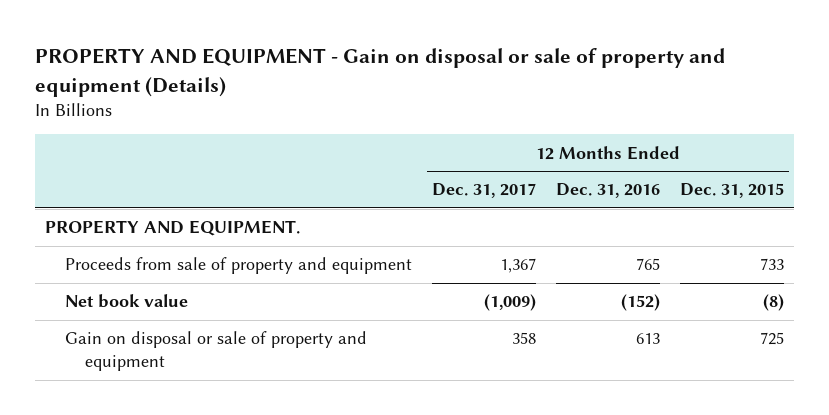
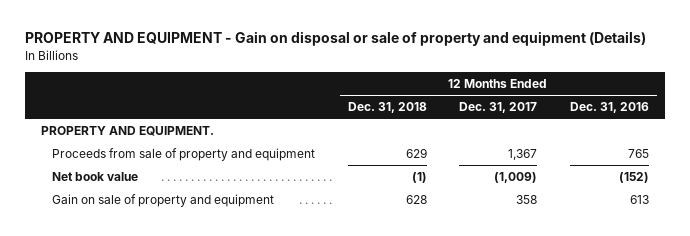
- | 12 Months Ended Dec. 31, 2017 | 12 Months Ended Dec. 31, 2016 | 12 Months Ended Dec. 31, 2015
+ | 12 Months Ended Dec. 31, 2018 | 12 Months Ended Dec. 31, 2017 | 12 Months Ended Dec. 31, 2016
- Gain on disposal or sale of property and equipment | 358 | 613 | 725
+ Gain on sale of property and equipment | 628 | 358 | 613

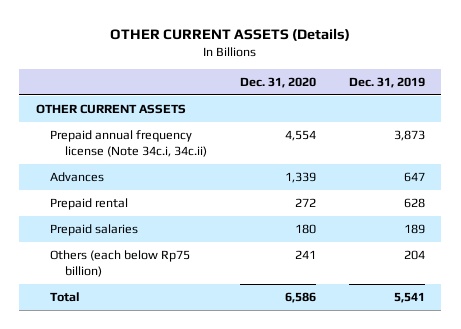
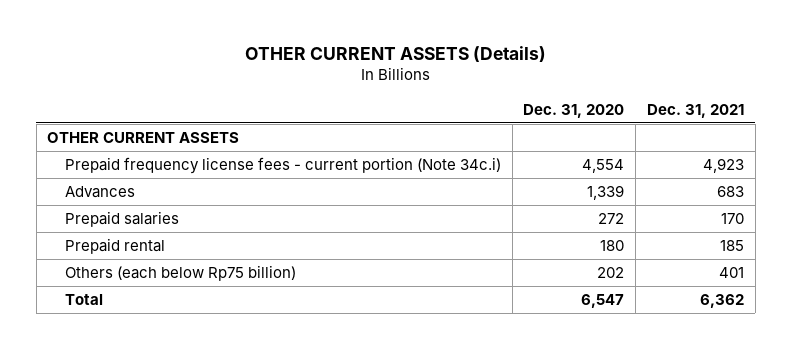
- | Dec. 31, 2020 | Dec. 31, 2019
+ | Dec. 31, 2020 | Dec. 31, 2021
- Prepaid annual frequency license (Note 34c.i, 34c.ii) | 4,554 | 3,873
+ Prepaid frequency license fees - current portion (Note 34c.i) | 4,554 | 4,923
- Prepaid rental | 272 | 628
- Prepaid salaries | 180 | 189
- Others (each below Rp75 billion) | 241 | 204
- Total | 6,586 | 5,541
+ Prepaid salaries | 272 | 170
+ Prepaid rental | 180 | 185
+ Others (each below Rp75 billion) | 202 | 401
+ Total | 6,547 | 6,362

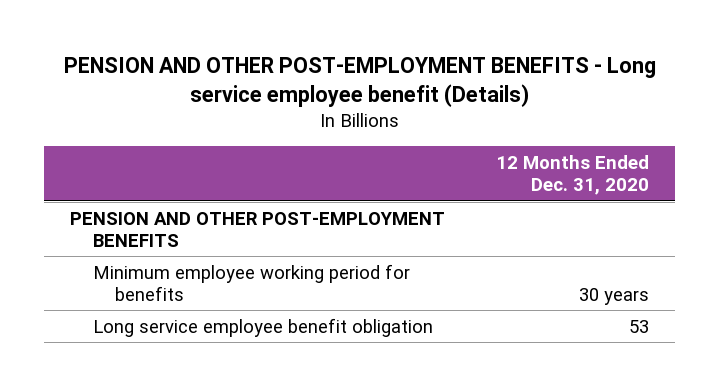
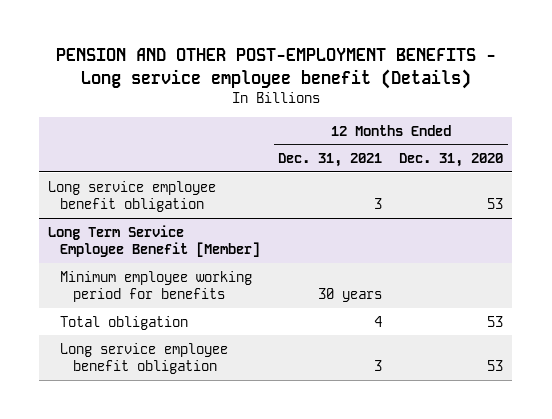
- | 12 Months Ended Dec. 31, 2020
+ | 12 Months Ended Dec. 31, 2021 | 12 Months Ended Dec. 31, 2020
- PENSION AND OTHER POST-EMPLOYMENT BENEFITS
- Minimum employee working period for benefits | 30 years
+ Long Term Service Employee Benefit [Member]
+ Minimum employee working period for benefits | 30 years |
+ Total obligation | 4 | 53
+ Long service employee benefit obligation | 3 | 53

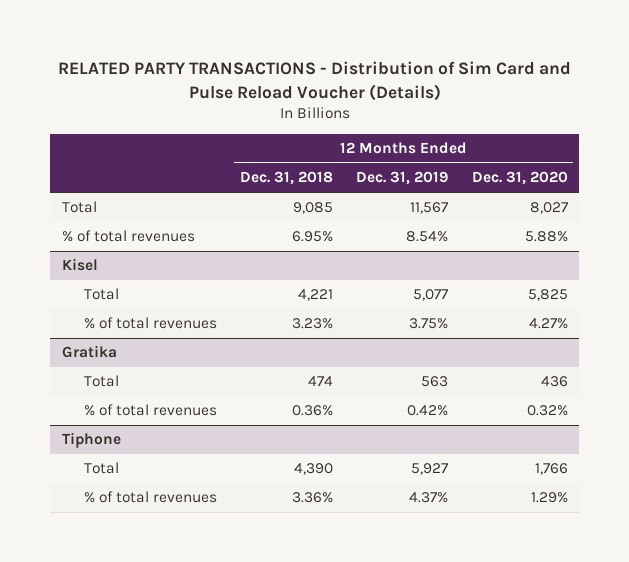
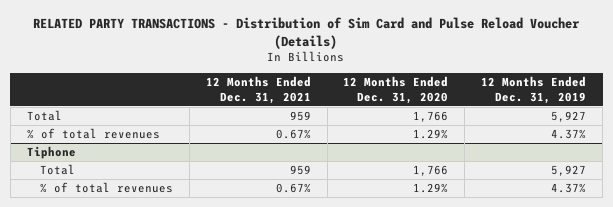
- | 12 Months Ended Dec. 31, 2018 | 12 Months Ended Dec. 31, 2019 | 12 Months Ended Dec. 31, 2020
+ | 12 Months Ended Dec. 31, 2021 | 12 Months Ended Dec. 31, 2020 | 12 Months Ended Dec. 31, 2019
- Total | 9,085 | 11,567 | 8,027
- % of total revenues | 6.95% | 8.54% | 5.88%
- Kisel
- Total | 4,221 | 5,077 | 5,825
- % of total revenues | 3.23% | 3.75% | 4.27%
- Gratika
- Total | 474 | 563 | 436
- % of total revenues | 0.36% | 0.42% | 0.32%
+ Total | 959 | 1,766 | 5,927
+ % of total revenues | 0.67% | 1.29% | 4.37%

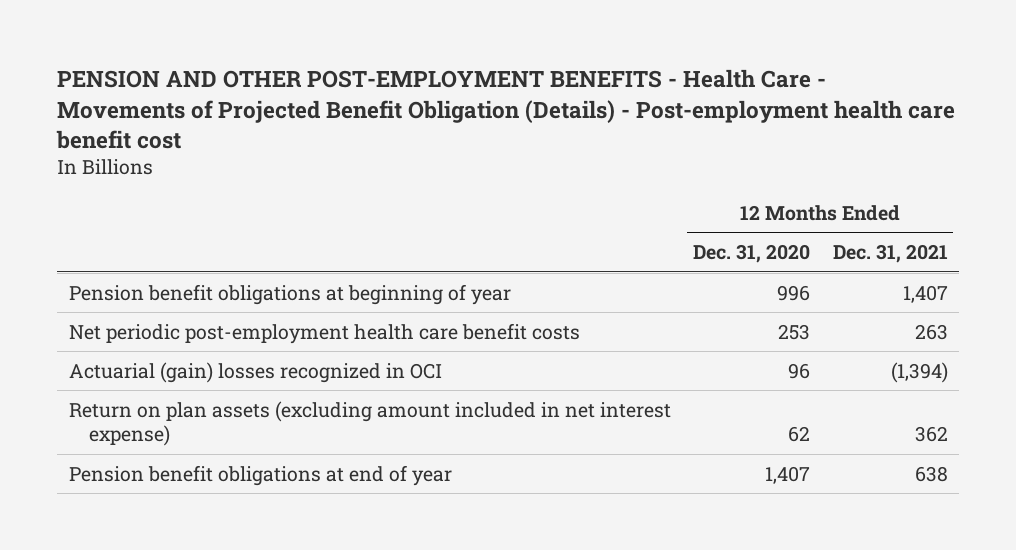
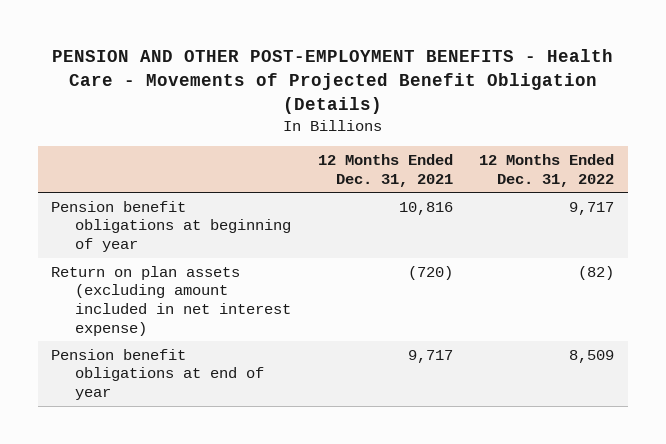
- PENSION AND OTHER POST-EMPLOYMENT BENEFITS - Health Care - Movements of Projected Benefit Obligation (Details) - Post-employment health care benefit cost
+ PENSION AND OTHER POST-EMPLOYMENT BENEFITS - Health Care - Movements of Projected Benefit Obligation (Details)
- | 12 Months Ended Dec. 31, 2020 | 12 Months Ended Dec. 31, 2021
+ | 12 Months Ended Dec. 31, 2021 | 12 Months Ended Dec. 31, 2022
- Pension benefit obligations at beginning of year | 996 | 1,407
- Net periodic post-employment health care benefit costs | 253 | 263
- Actuarial (gain) losses recognized in OCI | 96 | (1,394)
- Return on plan assets (excluding amount included in net interest expense) | 62 | 362
- Pension benefit obligations at end of year | 1,407 | 638
+ Pension benefit obligations at beginning of year | 10,816 | 9,717
+ Return on plan assets (excluding amount included in net interest expense) | (720) | (82)
+ Pension benefit obligations at end of year | 9,717 | 8,509

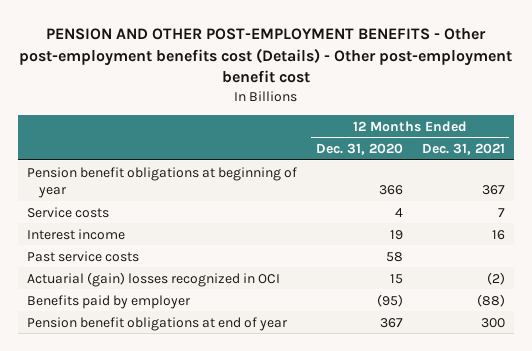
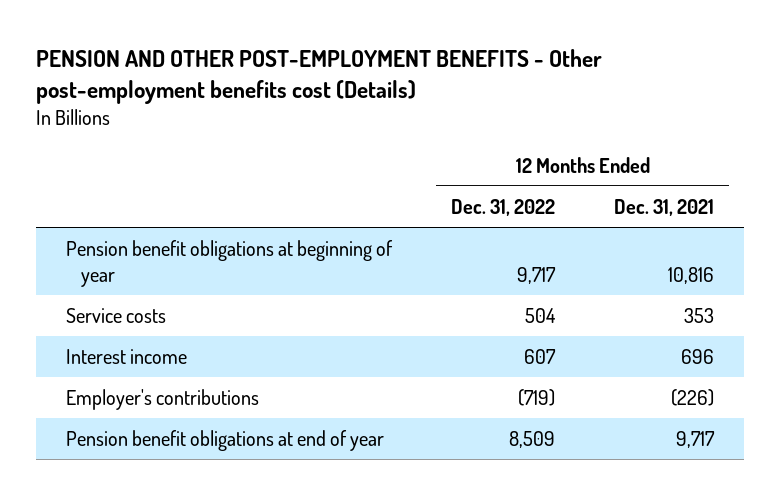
- PENSION AND OTHER POST-EMPLOYMENT BENEFITS - Other post-employment benefits cost (Details) - Other post-employment benefit cost
+ PENSION AND OTHER POST-EMPLOYMENT BENEFITS - Other post-employment benefits cost (Details)
- | 12 Months Ended Dec. 31, 2020 | 12 Months Ended Dec. 31, 2021
+ | 12 Months Ended Dec. 31, 2022 | 12 Months Ended Dec. 31, 2021
- Pension benefit obligations at beginning of year | 366 | 367
- Service costs | 4 | 7
- Interest income | 19 | 16
- Past service costs | 58 |
- Actuarial (gain) losses recognized in OCI | 15 | (2)
- Benefits paid by employer | (95) | (88)
- Pension benefit obligations at end of year | 367 | 300
+ Pension benefit obligations at beginning of year | 9,717 | 10,816
+ Service costs | 504 | 353
+ Interest income | 607 | 696
+ Employer's contributions | (719) | (226)
+ Pension benefit obligations at end of year | 8,509 | 9,717

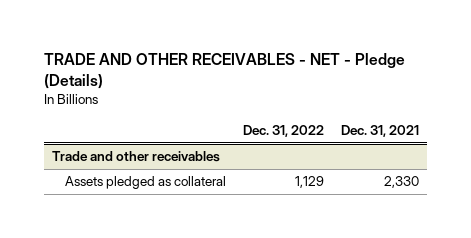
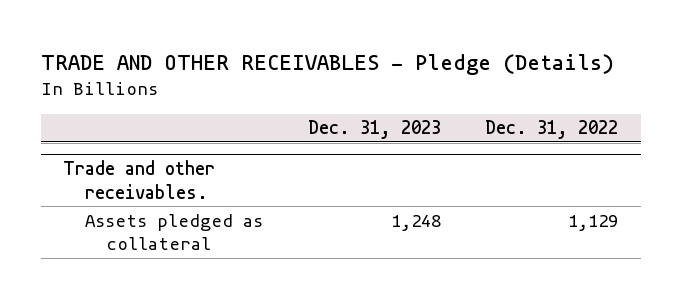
- TRADE AND OTHER RECEIVABLES - NET - Pledge (Details)
+ TRADE AND OTHER RECEIVABLES - Pledge (Details)
- | Dec. 31, 2022 | Dec. 31, 2021
+ | Dec. 31, 2023 | Dec. 31, 2022
- Trade and other receivables
+ Trade and other receivables.

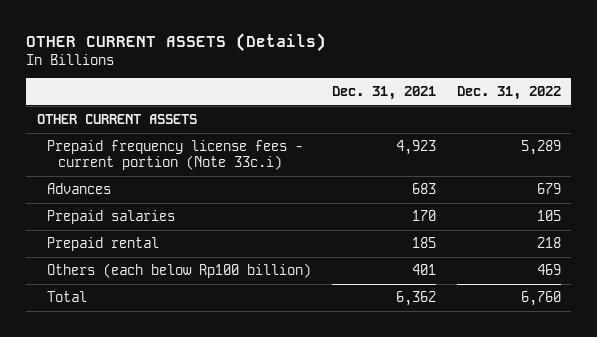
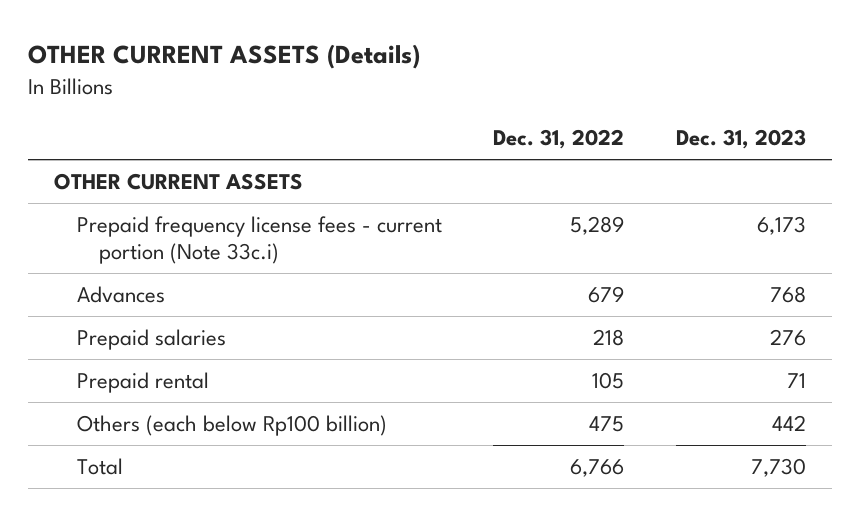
- | Dec. 31, 2021 | Dec. 31, 2022
+ | Dec. 31, 2022 | Dec. 31, 2023
- Prepaid salaries | 170 | 105
- Prepaid rental | 185 | 218
- Others (each below Rp100 billion) | 401 | 469
- Total | 6,362 | 6,760
+ Prepaid salaries | 218 | 276
+ Prepaid rental | 105 | 71
+ Others (each below Rp100 billion) | 475 | 442
+ Total | 6,766 | 7,730

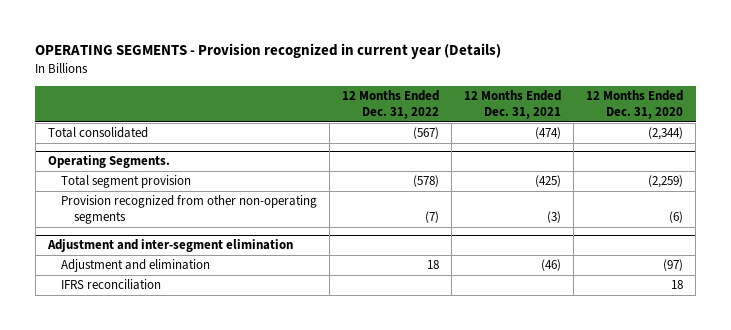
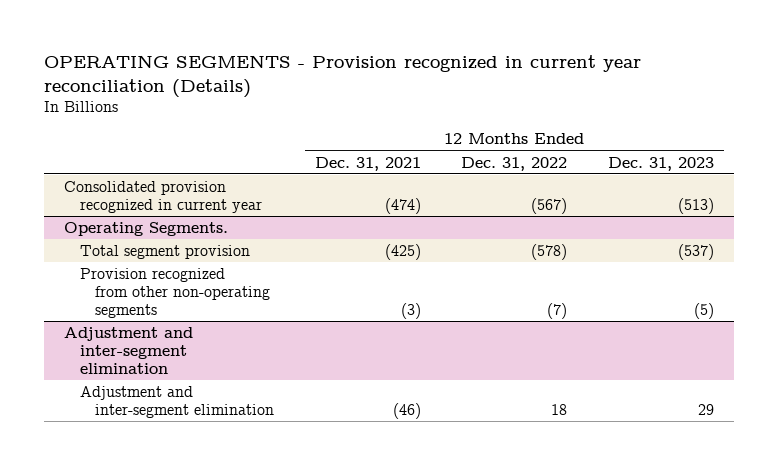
- OPERATING SEGMENTS - Provision recognized in current year (Details)
+ OPERATING SEGMENTS - Provision recognized in current year reconciliation (Details)
- | 12 Months Ended Dec. 31, 2022 | 12 Months Ended Dec. 31, 2021 | 12 Months Ended Dec. 31, 2020
+ | 12 Months Ended Dec. 31, 2021 | 12 Months Ended Dec. 31, 2022 | 12 Months Ended Dec. 31, 2023
- Total consolidated | (567) | (474) | (2,344)
+ Consolidated provision recognized in current year | (474) | (567) | (513)
@ Adjustment and inter-segment elimination
- Adjustment and elimination | 18 | (46) | (97)
- IFRS reconciliation | | | 18
+ Adjustment and inter-segment elimination | (46) | 18 | 29

